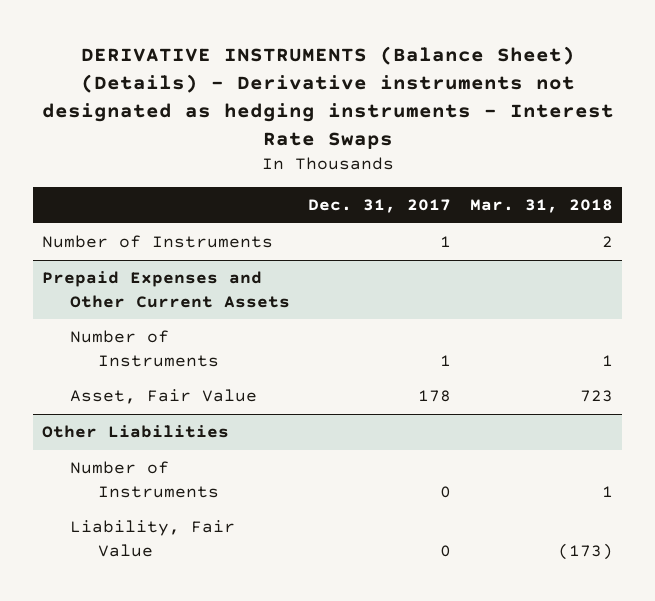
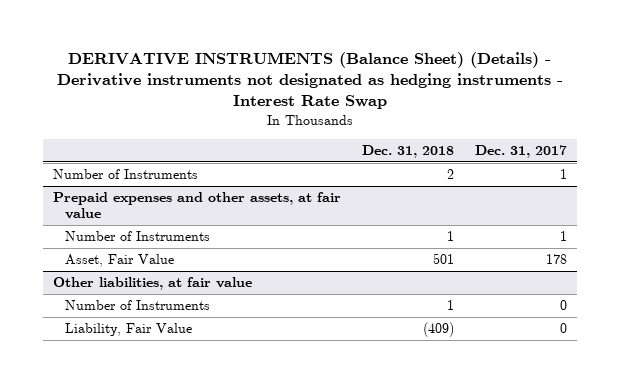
- DERIVATIVE INSTRUMENTS (Balance Sheet) (Details) - Derivative instruments not designated as hedging instruments - Interest Rate Swaps
+ DERIVATIVE INSTRUMENTS (Balance Sheet) (Details) - Derivative instruments not designated as hedging instruments - Interest Rate Swap
- | Dec. 31, 2017 | Mar. 31, 2018
+ | Dec. 31, 2018 | Dec. 31, 2017
- Prepaid Expenses and Other Current Assets
+ Prepaid expenses and other assets, at fair value
- Other Liabilities
+ Other liabilities, at fair value

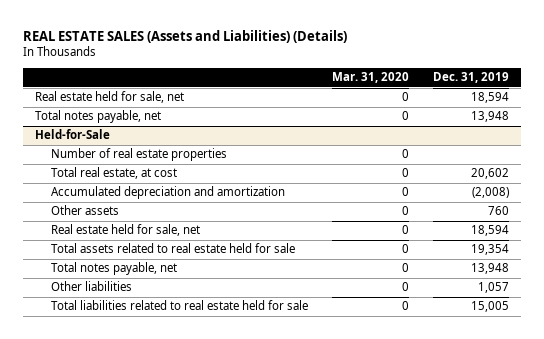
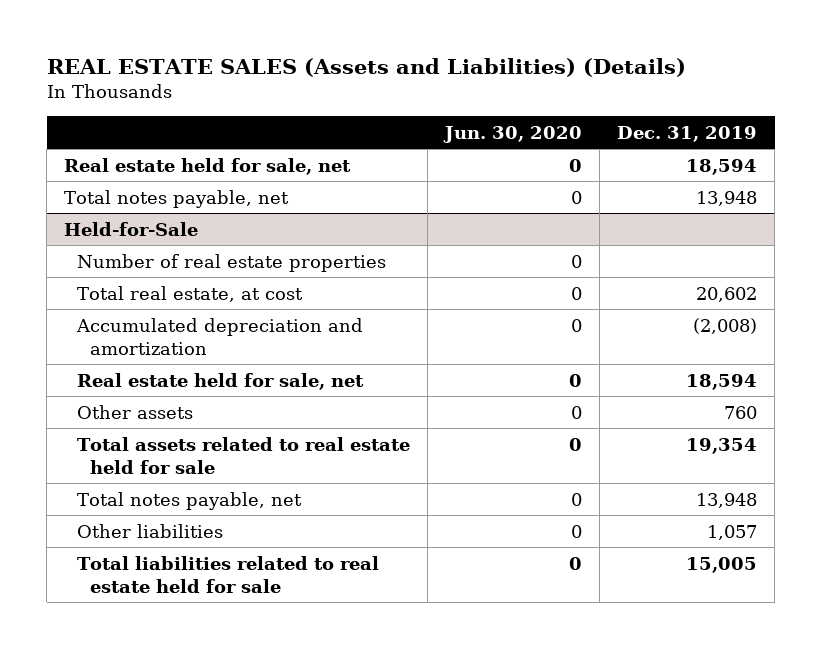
- | Mar. 31, 2020 | Dec. 31, 2019
+ | Jun. 30, 2020 | Dec. 31, 2019
@ Held-for-Sale
moved down: Other assets | 0 | 760

